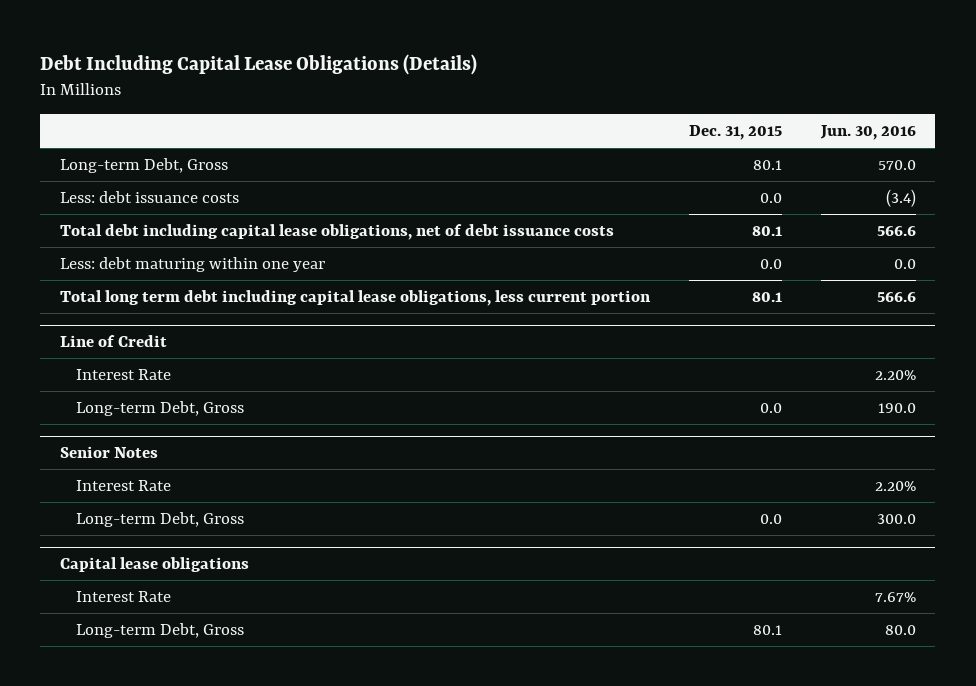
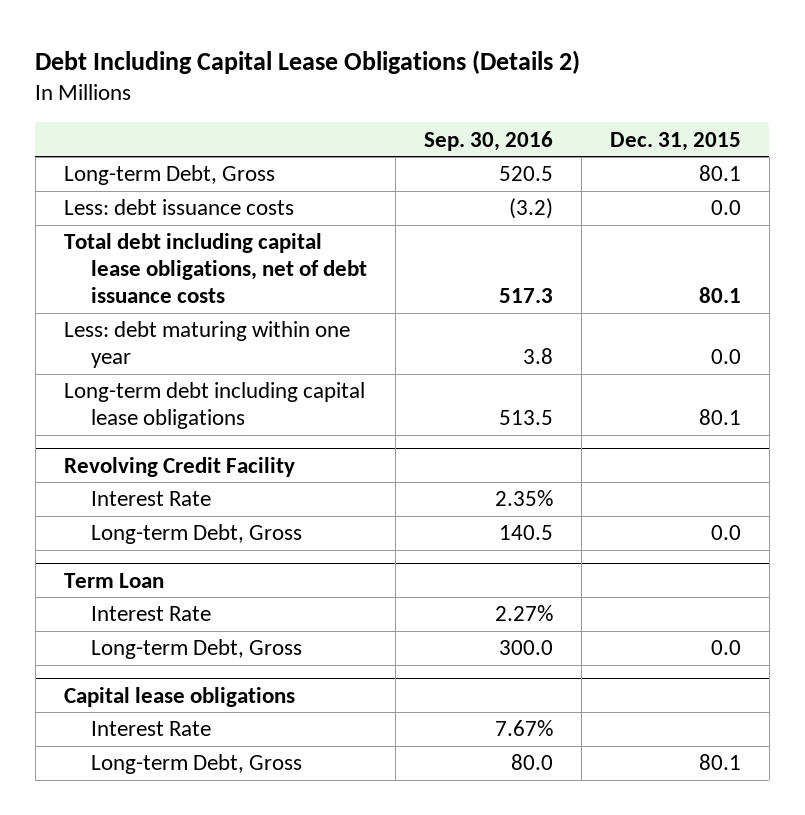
- Debt Including Capital Lease Obligations (Details)
+ Debt Including Capital Lease Obligations (Details 2)
- | Dec. 31, 2015 | Jun. 30, 2016
+ | Sep. 30, 2016 | Dec. 31, 2015
- Total long term debt including capital lease obligations, less current portion | 80.1 | 566.6
- Line of Credit
+ Long-term debt including capital lease obligations | 513.5 | 80.1
+ Revolving Credit Facility
- Senior Notes
+ Term Loan

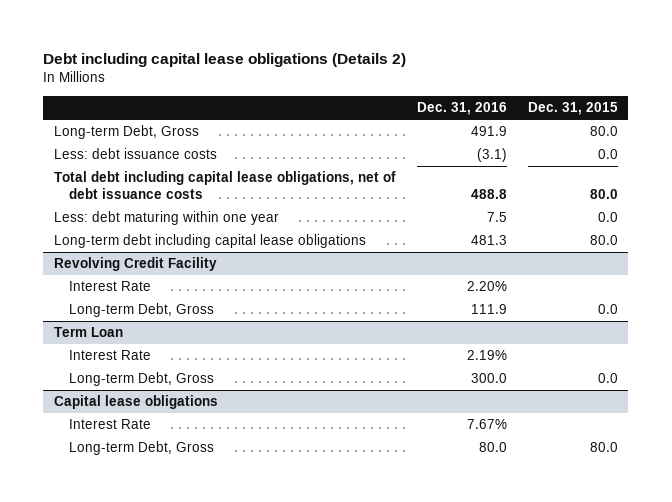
- Debt Including Capital Lease Obligations (Details 2)
+ Debt including capital lease obligations (Details 2)
- | Sep. 30, 2016 | Dec. 31, 2015
+ | Dec. 31, 2016 | Dec. 31, 2015
- Long-term Debt, Gross | 520.5 | 80.1
+ Long-term Debt, Gross | 491.9 | 80.0
- Total debt including capital lease obligations, net of debt issuance costs | 517.3 | 80.1
+ Total debt including capital lease obligations, net of debt issuance costs | 488.8 | 80.0
- Long-term debt including capital lease obligations | 513.5 | 80.1
+ Long-term debt including capital lease obligations | 481.3 | 80.0
@ Capital lease obligations
- Long-term Debt, Gross | 80.0 | 80.1
+ Long-term Debt, Gross | 80.0 | 80.0

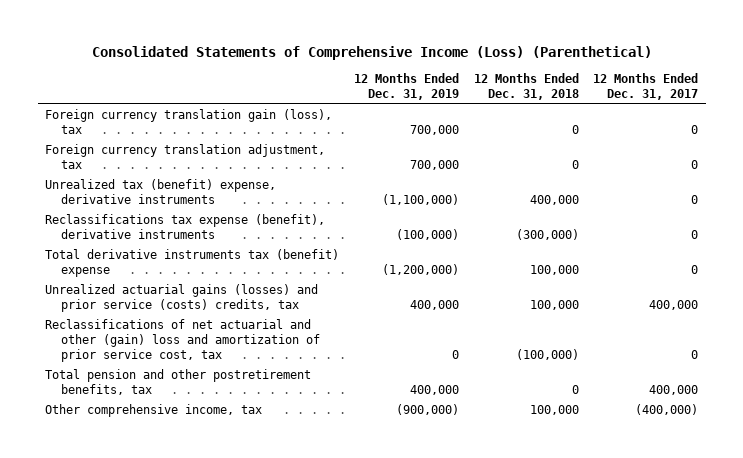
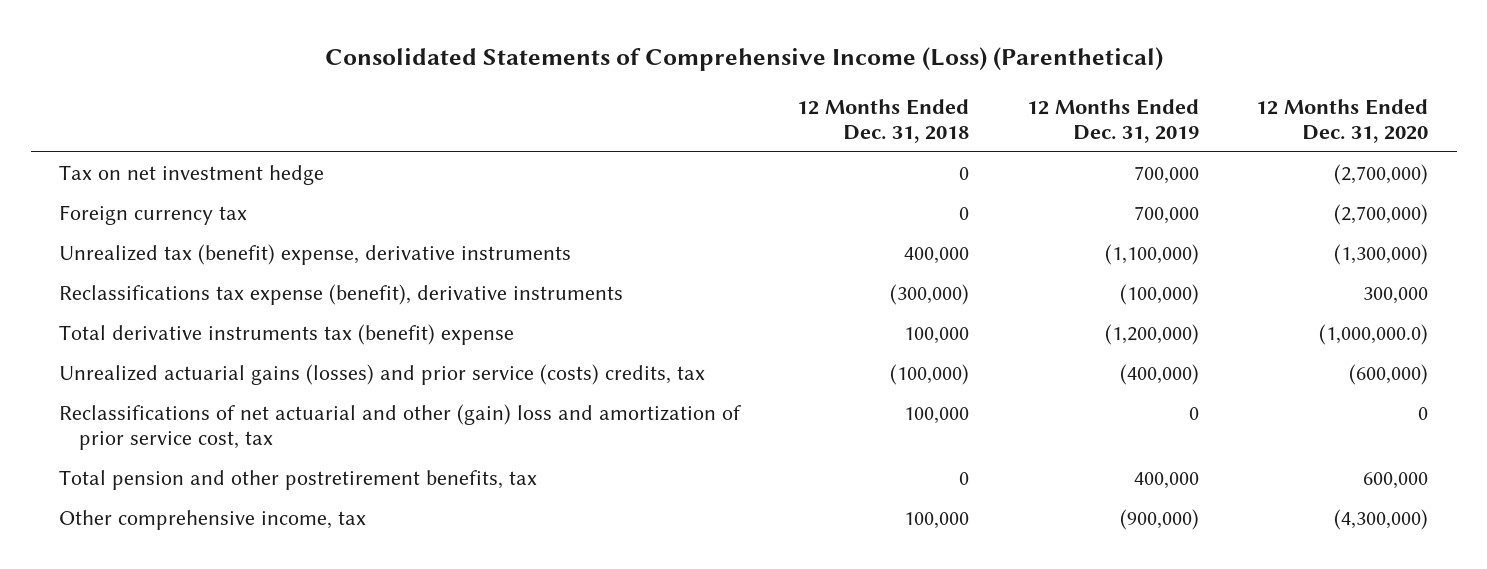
- | 12 Months Ended Dec. 31, 2019 | 12 Months Ended Dec. 31, 2018 | 12 Months Ended Dec. 31, 2017
+ | 12 Months Ended Dec. 31, 2018 | 12 Months Ended Dec. 31, 2019 | 12 Months Ended Dec. 31, 2020
- Foreign currency translation gain (loss), tax | 700,000 | 0 | 0
- Foreign currency translation adjustment, tax | 700,000 | 0 | 0
+ Tax on net investment hedge | 0 | 700,000 | (2,700,000)
+ Foreign currency tax | 0 | 700,000 | (2,700,000)
- Unrealized actuarial gains (losses) and prior service (costs) credits, tax | 400,000 | 100,000 | 400,000
- Reclassifications of net actuarial and other (gain) loss and amortization of prior service cost, tax | 0 | (100,000) | 0
+ Unrealized actuarial gains (losses) and prior service (costs) credits, tax | (100,000) | (400,000) | (600,000)
+ Reclassifications of net actuarial and other (gain) loss and amortization of prior service cost, tax | 100,000 | 0 | 0

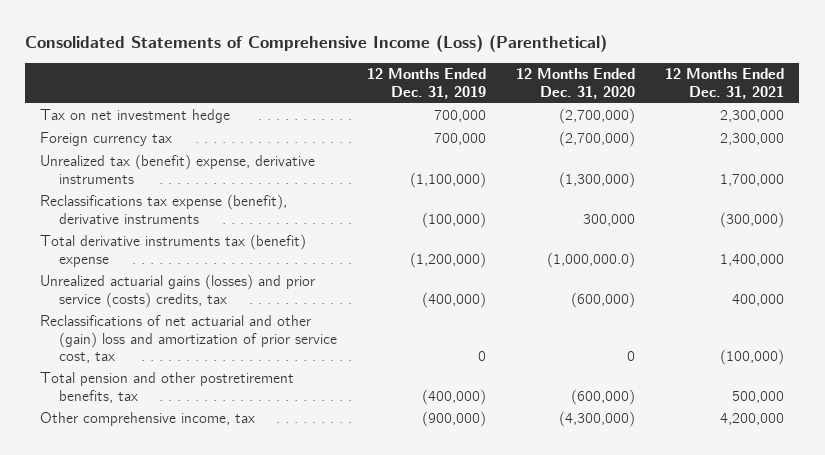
- | 12 Months Ended Dec. 31, 2018 | 12 Months Ended Dec. 31, 2019 | 12 Months Ended Dec. 31, 2020
+ | 12 Months Ended Dec. 31, 2019 | 12 Months Ended Dec. 31, 2020 | 12 Months Ended Dec. 31, 2021
- Total pension and other postretirement benefits, tax | 0 | 400,000 | 600,000
+ Total pension and other postretirement benefits, tax | (400,000) | (600,000) | 500,000

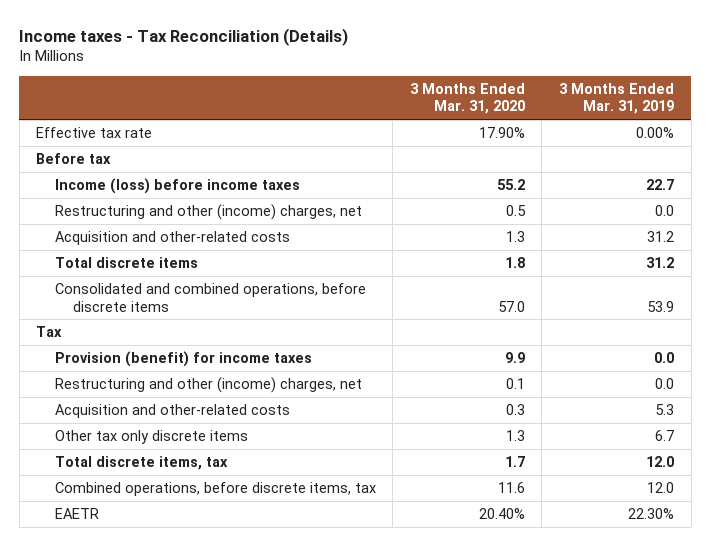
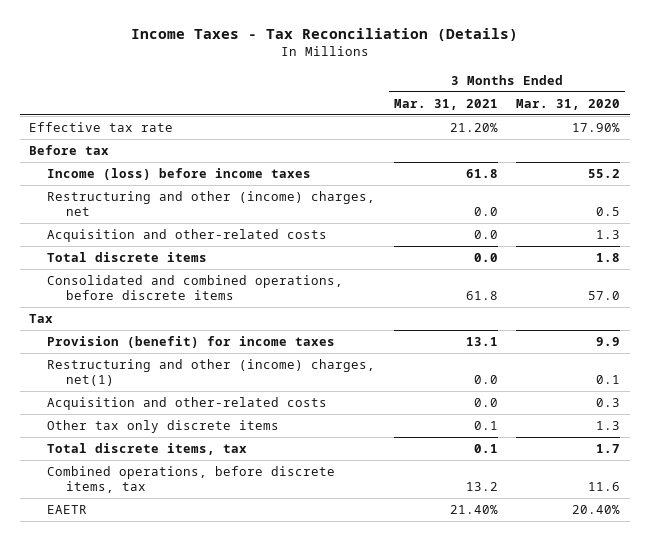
- Income taxes - Tax Reconciliation (Details)
+ Income Taxes - Tax Reconciliation (Details)
- | 3 Months Ended Mar. 31, 2020 | 3 Months Ended Mar. 31, 2019
+ | 3 Months Ended Mar. 31, 2021 | 3 Months Ended Mar. 31, 2020
- Restructuring and other (income) charges, net | 0.1 | 0.0
+ Restructuring and other (income) charges, net(1) | 0.0 | 0.1

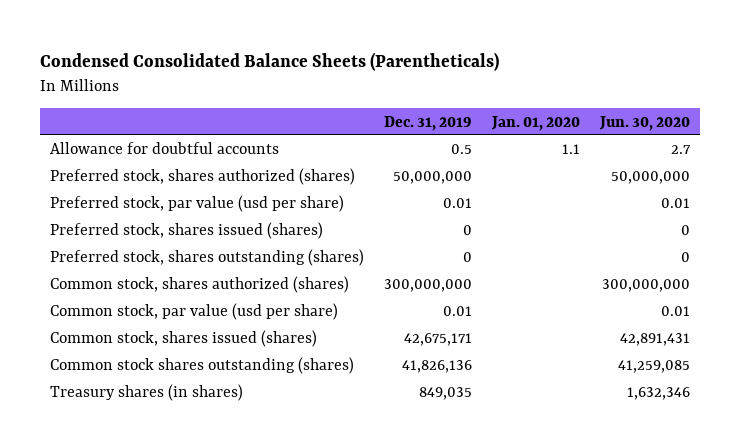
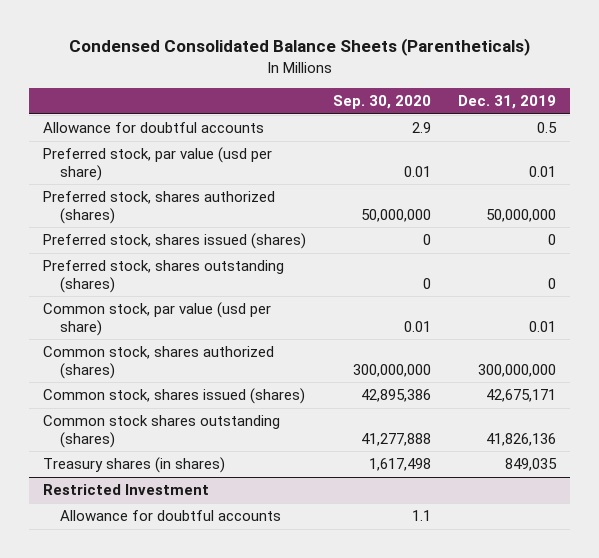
- | Dec. 31, 2019 | Jan. 01, 2020 | Jun. 30, 2020
+ | Sep. 30, 2020 | Dec. 31, 2019
moved down: Preferred stock, shares authorized (shares) | 50,000,000 | 50,000,000
moved down: Common stock, shares authorized (shares) | 300,000,000 | 300,000,000
+ Restricted Investment
+ Allowance for doubtful accounts | 1.1 |

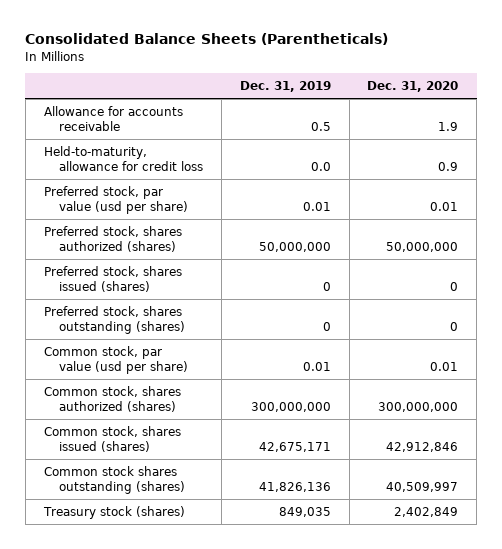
- Condensed Consolidated Balance Sheets (Parentheticals)
+ Consolidated Balance Sheets (Parentheticals)
- | Sep. 30, 2020 | Dec. 31, 2019
+ | Dec. 31, 2019 | Dec. 31, 2020
- Allowance for doubtful accounts | 2.9 | 0.5
+ Allowance for accounts receivable | 0.5 | 1.9
+ Held-to-maturity, allowance for credit loss | 0.0 | 0.9
- Treasury shares (in shares) | 1,617,498 | 849,035
- Restricted Investment
- Allowance for doubtful accounts | 1.1 |
+ Treasury stock (shares) | 849,035 | 2,402,849

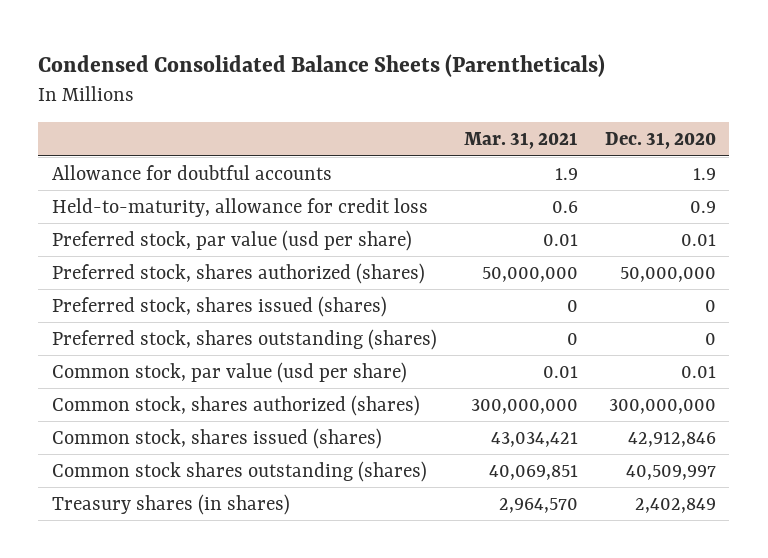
- Consolidated Balance Sheets (Parentheticals)
+ Condensed Consolidated Balance Sheets (Parentheticals)
- | Dec. 31, 2019 | Dec. 31, 2020
+ | Mar. 31, 2021 | Dec. 31, 2020
- Allowance for accounts receivable | 0.5 | 1.9
+ Allowance for doubtful accounts | 1.9 | 1.9
- Treasury stock (shares) | 849,035 | 2,402,849
+ Treasury shares (in shares) | 2,964,570 | 2,402,849

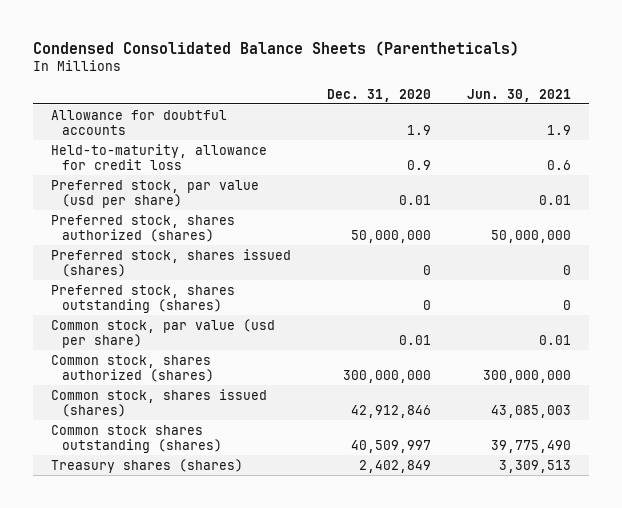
- | Mar. 31, 2021 | Dec. 31, 2020
+ | Dec. 31, 2020 | Jun. 30, 2021
- Treasury shares (in shares) | 2,964,570 | 2,402,849
+ Treasury shares (shares) | 2,402,849 | 3,309,513

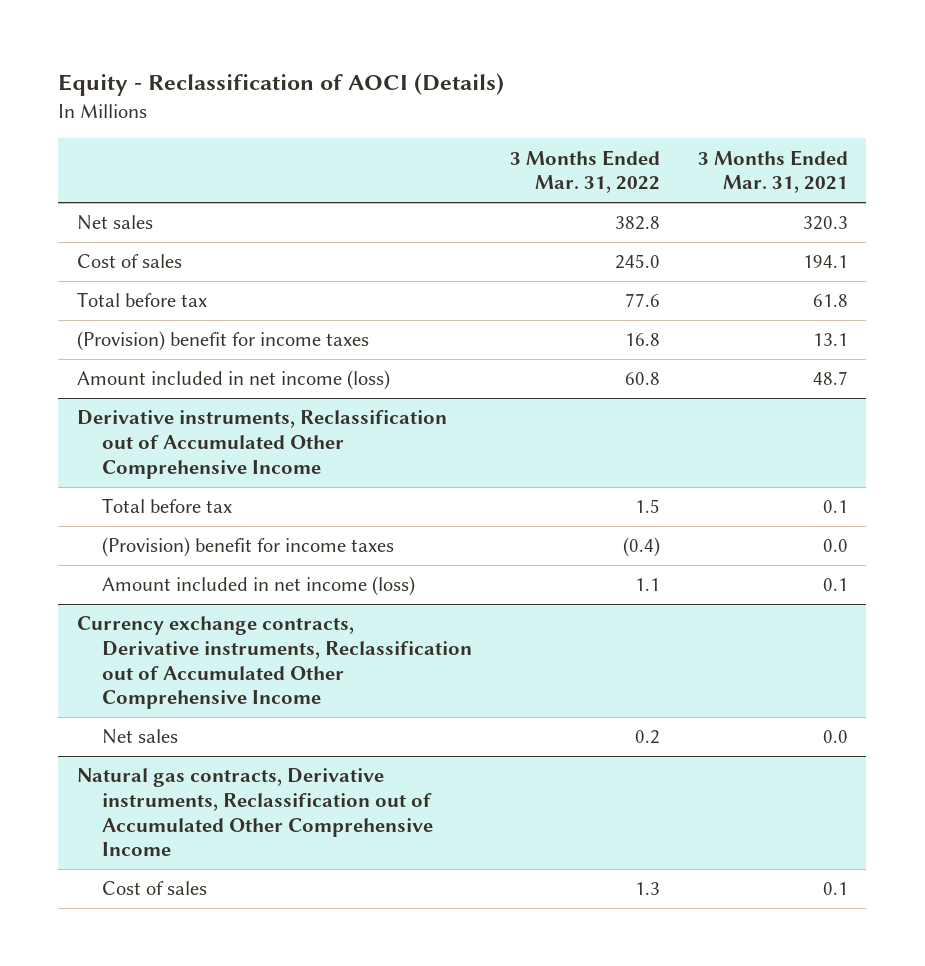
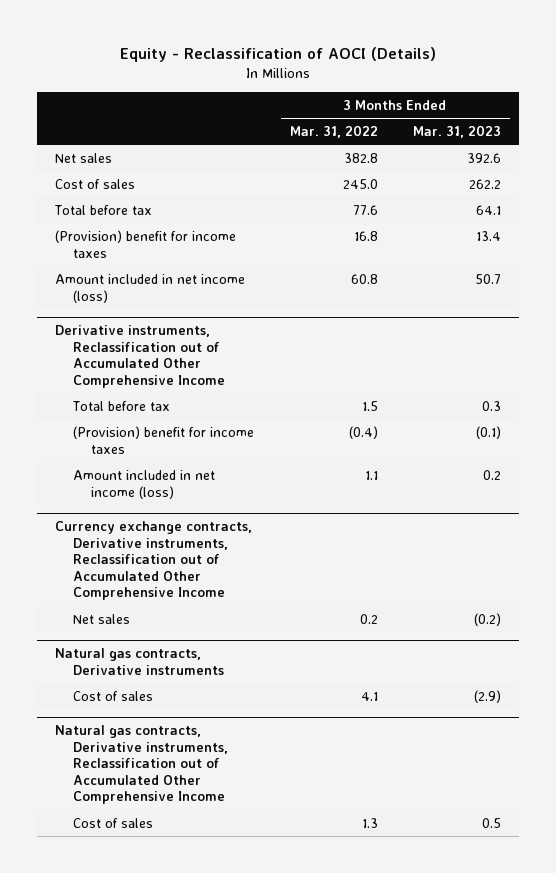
- | 3 Months Ended Mar. 31, 2022 | 3 Months Ended Mar. 31, 2021
+ | 3 Months Ended Mar. 31, 2022 | 3 Months Ended Mar. 31, 2023
+ Natural gas contracts, Derivative instruments
+ Cost of sales | 4.1 | (2.9)

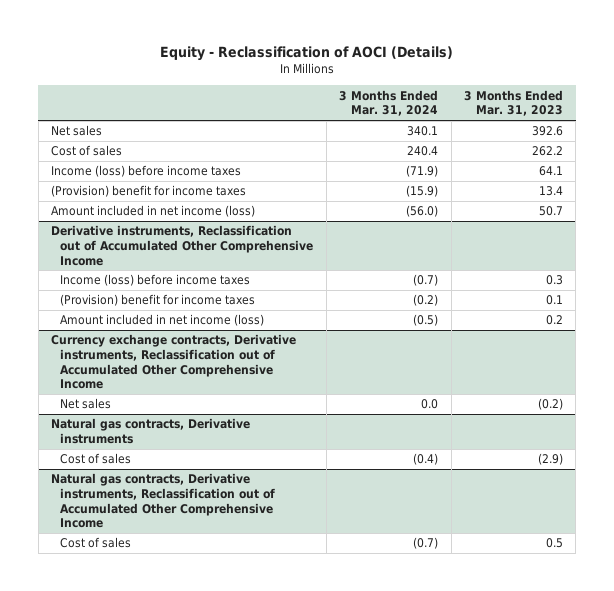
- | 3 Months Ended Mar. 31, 2022 | 3 Months Ended Mar. 31, 2023
+ | 3 Months Ended Mar. 31, 2024 | 3 Months Ended Mar. 31, 2023
- Total before tax | 77.6 | 64.1
+ Income (loss) before income taxes | (71.9) | 64.1
@ Derivative instruments, Reclassification out of Accumulated Other Comprehensive Income
- Total before tax | 1.5 | 0.3
- (Provision) benefit for income taxes | (0.4) | (0.1)
+ Income (loss) before income taxes | (0.7) | 0.3
+ (Provision) benefit for income taxes | (0.2) | 0.1

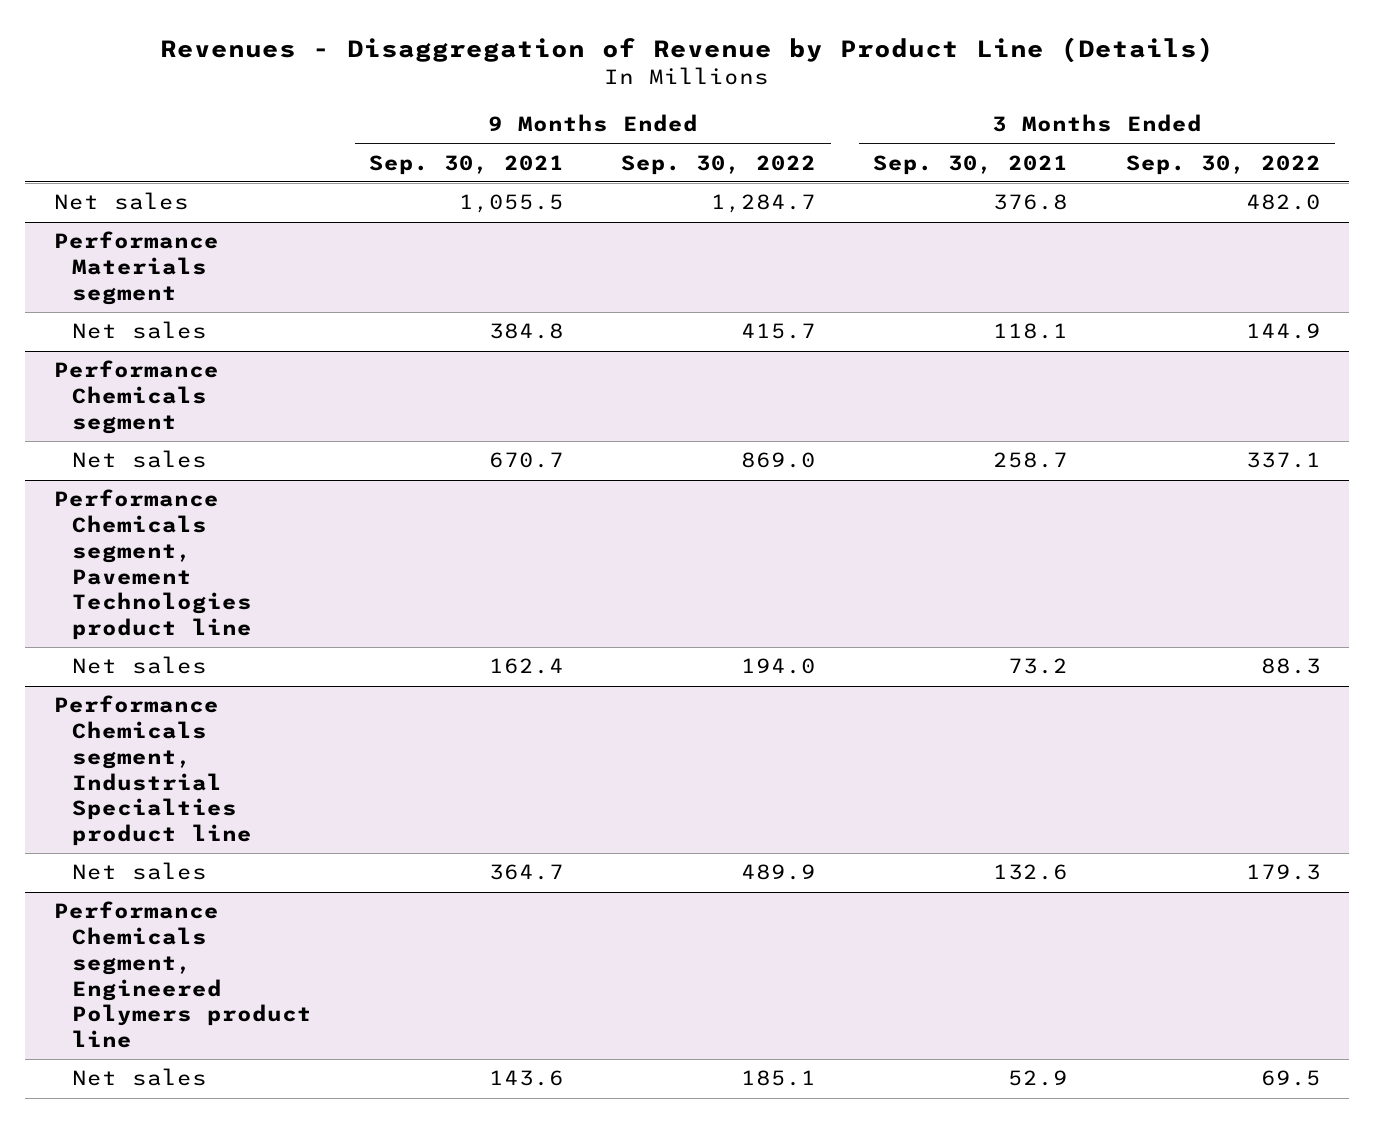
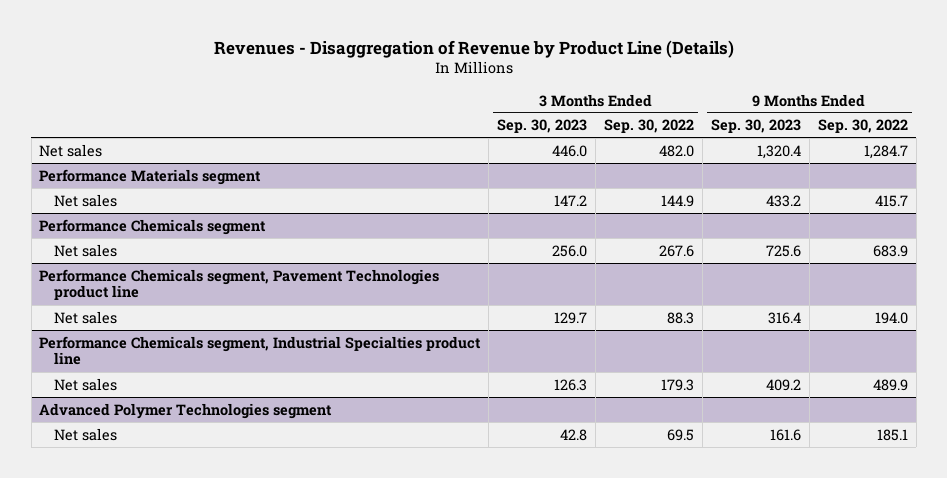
- | 9 Months Ended Sep. 30, 2021 | 9 Months Ended Sep. 30, 2022 | 3 Months Ended Sep. 30, 2021 | 3 Months Ended Sep. 30, 2022
+ | 3 Months Ended Sep. 30, 2023 | 3 Months Ended Sep. 30, 2022 | 9 Months Ended Sep. 30, 2023 | 9 Months Ended Sep. 30, 2022
@ Performance Chemicals segment
- Net sales | 670.7 | 869.0 | 258.7 | 337.1
+ Net sales | 256.0 | 267.6 | 725.6 | 683.9
- Performance Chemicals segment, Engineered Polymers product line
+ Advanced Polymer Technologies segment

